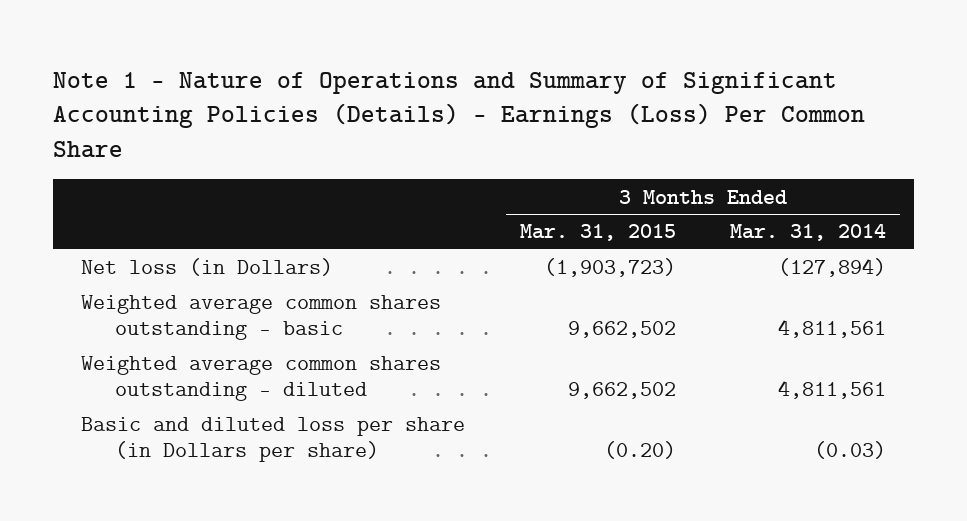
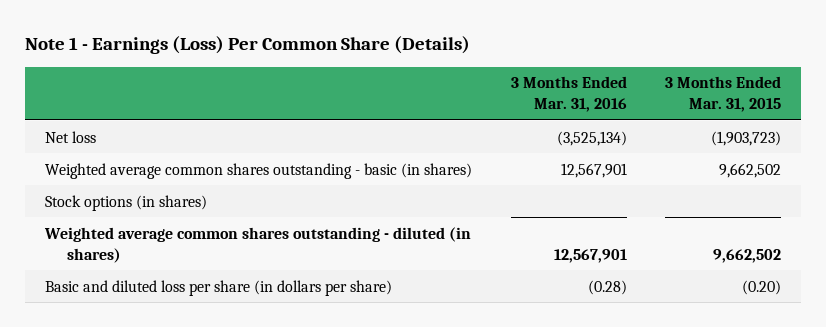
- Note 1 - Nature of Operations and Summary of Significant Accounting Policies (Details) - Earnings (Loss) Per Common Share
+ Note 1 - Earnings (Loss) Per Common Share (Details)
- | 3 Months Ended Mar. 31, 2015 | 3 Months Ended Mar. 31, 2014
+ | 3 Months Ended Mar. 31, 2016 | 3 Months Ended Mar. 31, 2015
- Net loss (in Dollars) | (1,903,723) | (127,894)
- Weighted average common shares outstanding - basic | 9,662,502 | 4,811,561
- Weighted average common shares outstanding - diluted | 9,662,502 | 4,811,561
- Basic and diluted loss per share (in Dollars per share) | (0.20) | (0.03)
+ Net loss | (3,525,134) | (1,903,723)
+ Weighted average common shares outstanding - basic (in shares) | 12,567,901 | 9,662,502
+ Stock options (in shares)
+ Weighted average common shares outstanding - diluted (in shares) | 12,567,901 | 9,662,502
+ Basic and diluted loss per share (in dollars per share) | (0.28) | (0.20)

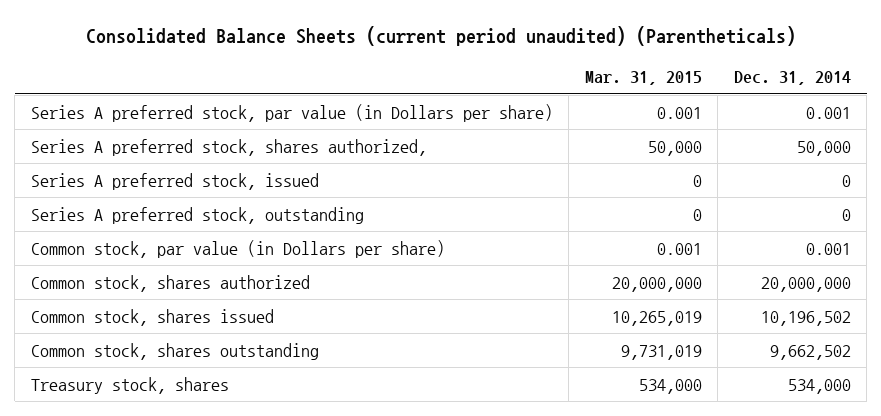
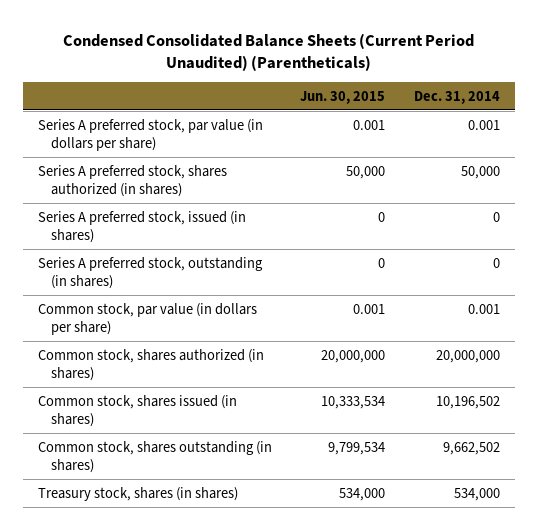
- Consolidated Balance Sheets (current period unaudited) (Parentheticals)
+ Condensed Consolidated Balance Sheets (Current Period Unaudited) (Parentheticals)
- | Mar. 31, 2015 | Dec. 31, 2014
+ | Jun. 30, 2015 | Dec. 31, 2014
- Series A preferred stock, par value (in Dollars per share) | 0.001 | 0.001
- Series A preferred stock, shares authorized, | 50,000 | 50,000
- Series A preferred stock, issued | 0 | 0
- Series A preferred stock, outstanding | 0 | 0
- Common stock, par value (in Dollars per share) | 0.001 | 0.001
- Common stock, shares authorized | 20,000,000 | 20,000,000
- Common stock, shares issued | 10,265,019 | 10,196,502
- Common stock, shares outstanding | 9,731,019 | 9,662,502
- Treasury stock, shares | 534,000 | 534,000
+ Series A preferred stock, par value (in dollars per share) | 0.001 | 0.001
+ Series A preferred stock, shares authorized (in shares) | 50,000 | 50,000
+ Series A preferred stock, issued (in shares) | 0 | 0
+ Series A preferred stock, outstanding (in shares) | 0 | 0
+ Common stock, par value (in dollars per share) | 0.001 | 0.001
+ Common stock, shares authorized (in shares) | 20,000,000 | 20,000,000
+ Common stock, shares issued (in shares) | 10,333,534 | 10,196,502
+ Common stock, shares outstanding (in shares) | 9,799,534 | 9,662,502
+ Treasury stock, shares (in shares) | 534,000 | 534,000

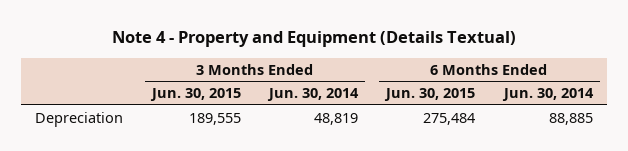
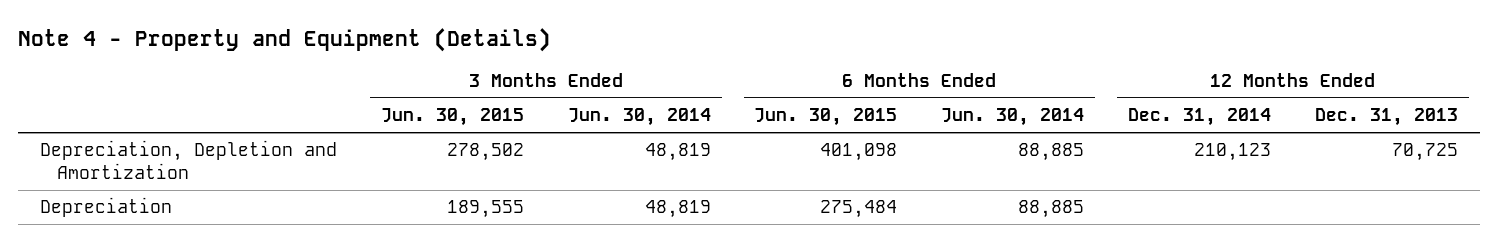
- Note 4 - Property and Equipment (Details Textual)
+ Note 4 - Property and Equipment (Details)
- | 3 Months Ended Jun. 30, 2015 | 3 Months Ended Jun. 30, 2014 | 6 Months Ended Jun. 30, 2015 | 6 Months Ended Jun. 30, 2014
+ | 3 Months Ended Jun. 30, 2015 | 3 Months Ended Jun. 30, 2014 | 6 Months Ended Jun. 30, 2015 | 6 Months Ended Jun. 30, 2014 | 12 Months Ended Dec. 31, 2014 | 12 Months Ended Dec. 31, 2013
+ Depreciation, Depletion and Amortization | 278,502 | 48,819 | 401,098 | 88,885 | 210,123 | 70,725

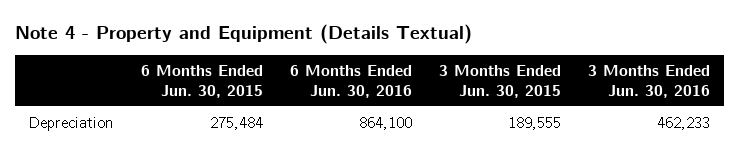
- Note 4 - Property and Equipment (Details)
+ Note 4 - Property and Equipment (Details Textual)
- | 3 Months Ended Jun. 30, 2015 | 3 Months Ended Jun. 30, 2014 | 6 Months Ended Jun. 30, 2015 | 6 Months Ended Jun. 30, 2014 | 12 Months Ended Dec. 31, 2014 | 12 Months Ended Dec. 31, 2013
+ | 6 Months Ended Jun. 30, 2015 | 6 Months Ended Jun. 30, 2016 | 3 Months Ended Jun. 30, 2015 | 3 Months Ended Jun. 30, 2016
- Depreciation, Depletion and Amortization | 278,502 | 48,819 | 401,098 | 88,885 | 210,123 | 70,725

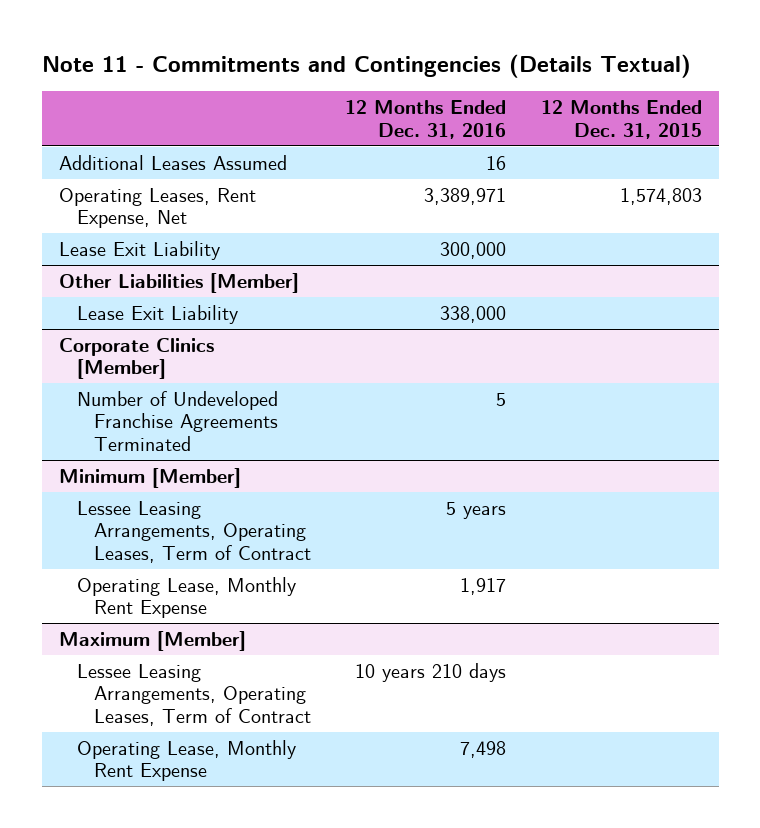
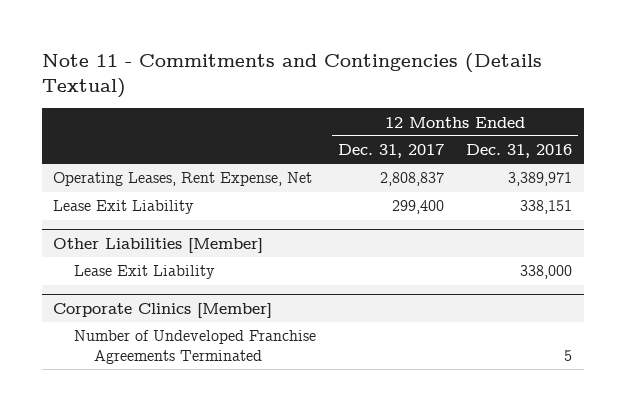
- | 12 Months Ended Dec. 31, 2016 | 12 Months Ended Dec. 31, 2015
+ | 12 Months Ended Dec. 31, 2017 | 12 Months Ended Dec. 31, 2016
- Additional Leases Assumed | 16 |
- Lease Exit Liability | 300,000 |
+ Lease Exit Liability | 299,400 | 338,151
- Minimum [Member]
- Lessee Leasing Arrangements, Operating Leases, Term of Contract | 5 years |
- Operating Lease, Monthly Rent Expense | 1,917 |
- Maximum [Member]
- Lessee Leasing Arrangements, Operating Leases, Term of Contract | 10 years 210 days |
- Operating Lease, Monthly Rent Expense | 7,498 |

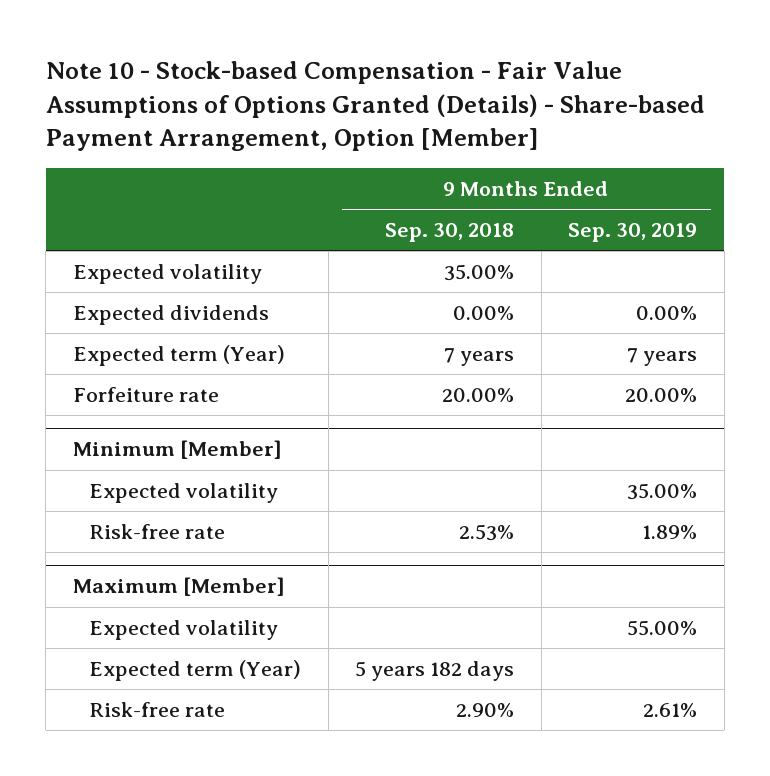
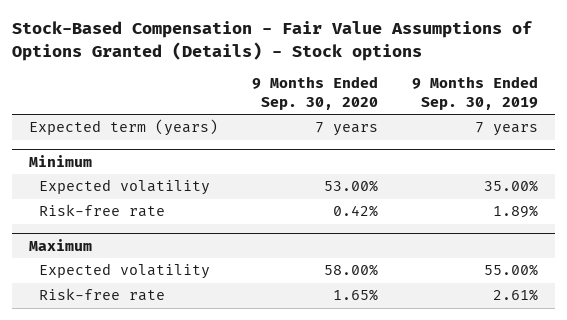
- Note 10 - Stock-based Compensation - Fair Value Assumptions of Options Granted (Details) - Share-based Payment Arrangement, Option [Member]
+ Stock-Based Compensation - Fair Value Assumptions of Options Granted (Details) - Stock options
- | 9 Months Ended Sep. 30, 2018 | 9 Months Ended Sep. 30, 2019
+ | 9 Months Ended Sep. 30, 2020 | 9 Months Ended Sep. 30, 2019
- Expected volatility | 35.00% |
- Expected dividends | 0.00% | 0.00%
- Expected term (Year) | 7 years | 7 years
- Forfeiture rate | 20.00% | 20.00%
- Minimum [Member]
+ Expected term (years) | 7 years | 7 years
+ Minimum
- Maximum [Member]
+ Maximum
- Expected term (Year) | 5 years 182 days |

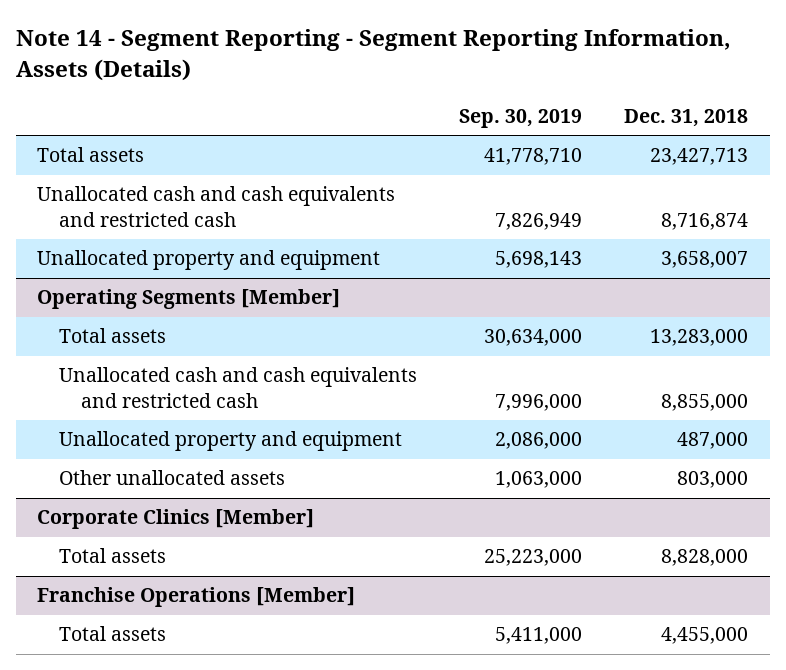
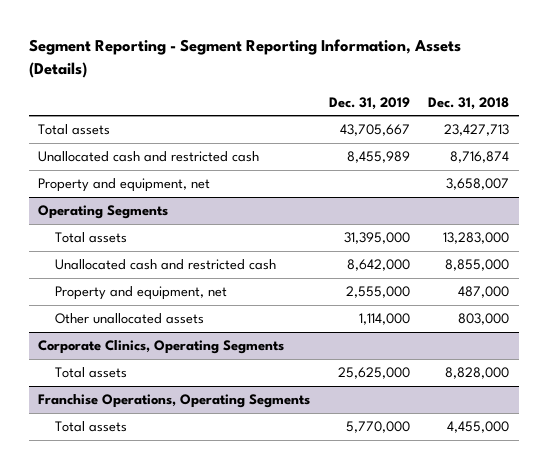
- Note 14 - Segment Reporting - Segment Reporting Information, Assets (Details)
+ Segment Reporting - Segment Reporting Information, Assets (Details)
- | Sep. 30, 2019 | Dec. 31, 2018
+ | Dec. 31, 2019 | Dec. 31, 2018
- Unallocated cash and cash equivalents and restricted cash | 7,826,949 | 8,716,874
- Unallocated property and equipment | 5,698,143 | 3,658,007
- Operating Segments [Member]
+ Unallocated cash and restricted cash | 8,455,989 | 8,716,874
+ Property and equipment, net | | 3,658,007
+ Operating Segments
- Unallocated cash and cash equivalents and restricted cash | 7,996,000 | 8,855,000
- Unallocated property and equipment | 2,086,000 | 487,000
+ Unallocated cash and restricted cash | 8,642,000 | 8,855,000
+ Property and equipment, net | 2,555,000 | 487,000
- Corporate Clinics [Member]
+ Corporate Clinics, Operating Segments
- Franchise Operations [Member]
+ Franchise Operations, Operating Segments

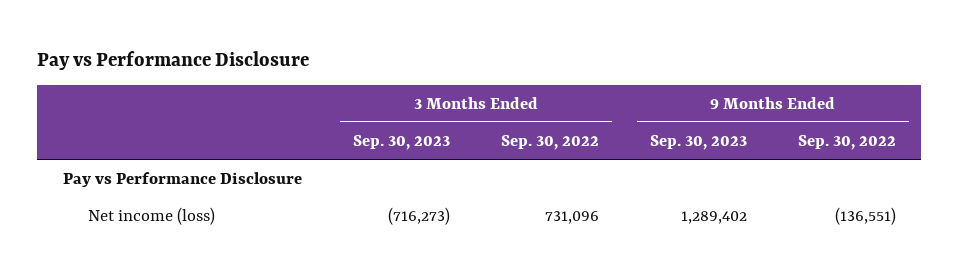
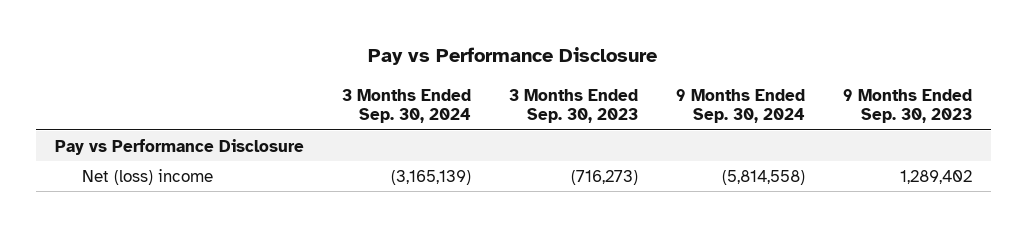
- | 3 Months Ended Sep. 30, 2023 | 3 Months Ended Sep. 30, 2022 | 9 Months Ended Sep. 30, 2023 | 9 Months Ended Sep. 30, 2022
+ | 3 Months Ended Sep. 30, 2024 | 3 Months Ended Sep. 30, 2023 | 9 Months Ended Sep. 30, 2024 | 9 Months Ended Sep. 30, 2023
- Net income (loss) | (716,273) | 731,096 | 1,289,402 | (136,551)
+ Net (loss) income | (3,165,139) | (716,273) | (5,814,558) | 1,289,402

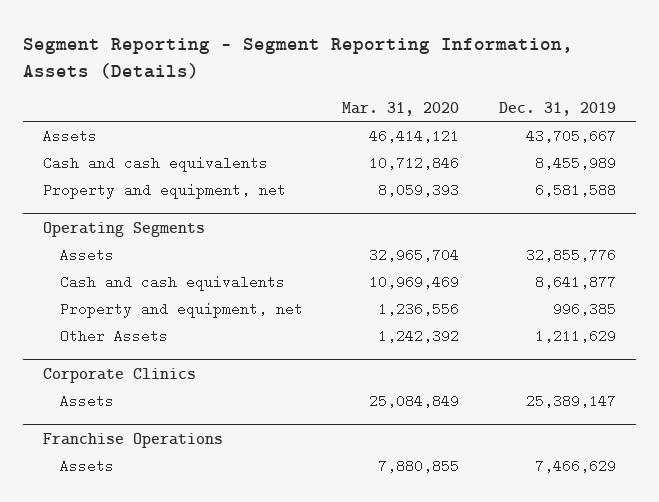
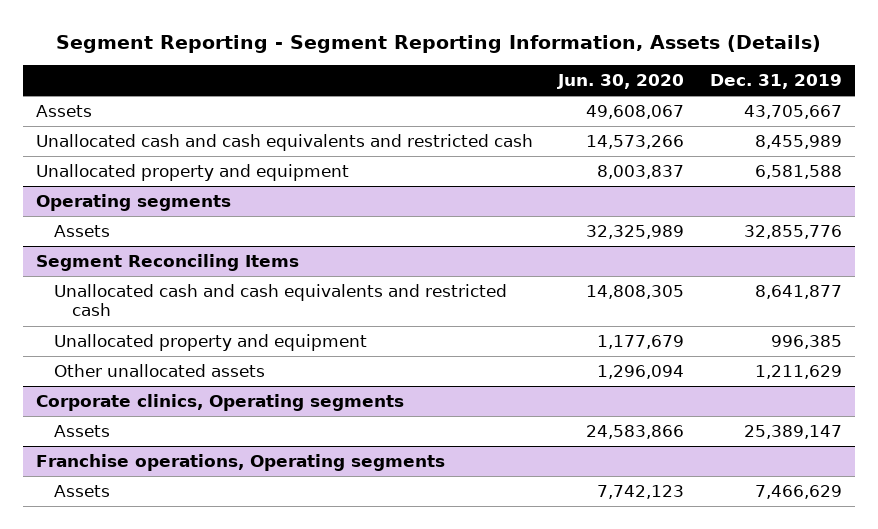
- | Mar. 31, 2020 | Dec. 31, 2019
+ | Jun. 30, 2020 | Dec. 31, 2019
- Cash and cash equivalents | 10,712,846 | 8,455,989
- Property and equipment, net | 8,059,393 | 6,581,588
- Operating Segments
+ Unallocated cash and cash equivalents and restricted cash | 14,573,266 | 8,455,989
+ Unallocated property and equipment | 8,003,837 | 6,581,588
+ Operating segments
- Cash and cash equivalents | 10,969,469 | 8,641,877
- Property and equipment, net | 1,236,556 | 996,385
- Other Assets | 1,242,392 | 1,211,629
- Corporate Clinics
+ Segment Reconciling Items
+ Unallocated cash and cash equivalents and restricted cash | 14,808,305 | 8,641,877
+ Unallocated property and equipment | 1,177,679 | 996,385
+ Other unallocated assets | 1,296,094 | 1,211,629
+ Corporate clinics, Operating segments
- Franchise Operations
+ Franchise operations, Operating segments

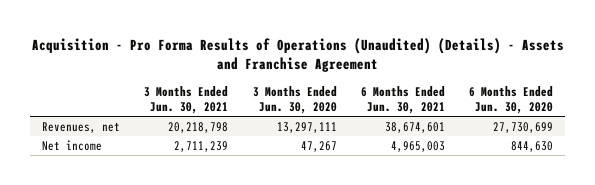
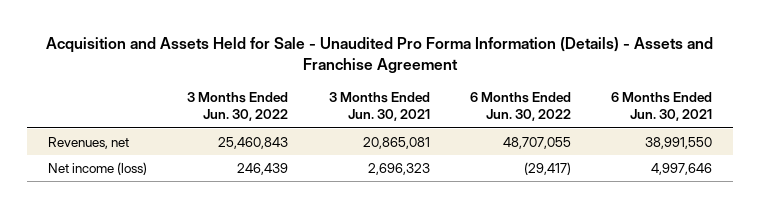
- Acquisition - Pro Forma Results of Operations (Unaudited) (Details) - Assets and Franchise Agreement
+ Acquisition and Assets Held for Sale - Unaudited Pro Forma Information (Details) - Assets and Franchise Agreement
- | 3 Months Ended Jun. 30, 2021 | 3 Months Ended Jun. 30, 2020 | 6 Months Ended Jun. 30, 2021 | 6 Months Ended Jun. 30, 2020
+ | 3 Months Ended Jun. 30, 2022 | 3 Months Ended Jun. 30, 2021 | 6 Months Ended Jun. 30, 2022 | 6 Months Ended Jun. 30, 2021
- Revenues, net | 20,218,798 | 13,297,111 | 38,674,601 | 27,730,699
- Net income | 2,711,239 | 47,267 | 4,965,003 | 844,630
+ Revenues, net | 25,460,843 | 20,865,081 | 48,707,055 | 38,991,550
+ Net income (loss) | 246,439 | 2,696,323 | (29,417) | 4,997,646

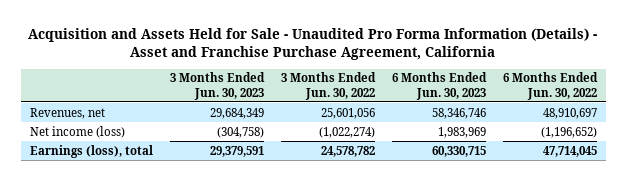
- Acquisition and Assets Held for Sale - Unaudited Pro Forma Information (Details) - Assets and Franchise Agreement
+ Acquisition and Assets Held for Sale - Unaudited Pro Forma Information (Details) - Asset and Franchise Purchase Agreement, California
- | 3 Months Ended Jun. 30, 2022 | 3 Months Ended Jun. 30, 2021 | 6 Months Ended Jun. 30, 2022 | 6 Months Ended Jun. 30, 2021
+ | 3 Months Ended Jun. 30, 2023 | 3 Months Ended Jun. 30, 2022 | 6 Months Ended Jun. 30, 2023 | 6 Months Ended Jun. 30, 2022
- Revenues, net | 25,460,843 | 20,865,081 | 48,707,055 | 38,991,550
- Net income (loss) | 246,439 | 2,696,323 | (29,417) | 4,997,646
+ Revenues, net | 29,684,349 | 25,601,056 | 58,346,746 | 48,910,697
+ Net income (loss) | (304,758) | (1,022,274) | 1,983,969 | (1,196,652)
+ Earnings (loss), total | 29,379,591 | 24,578,782 | 60,330,715 | 47,714,045

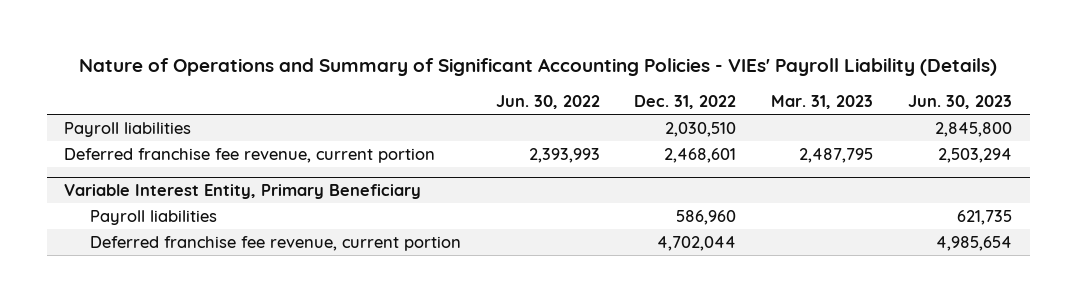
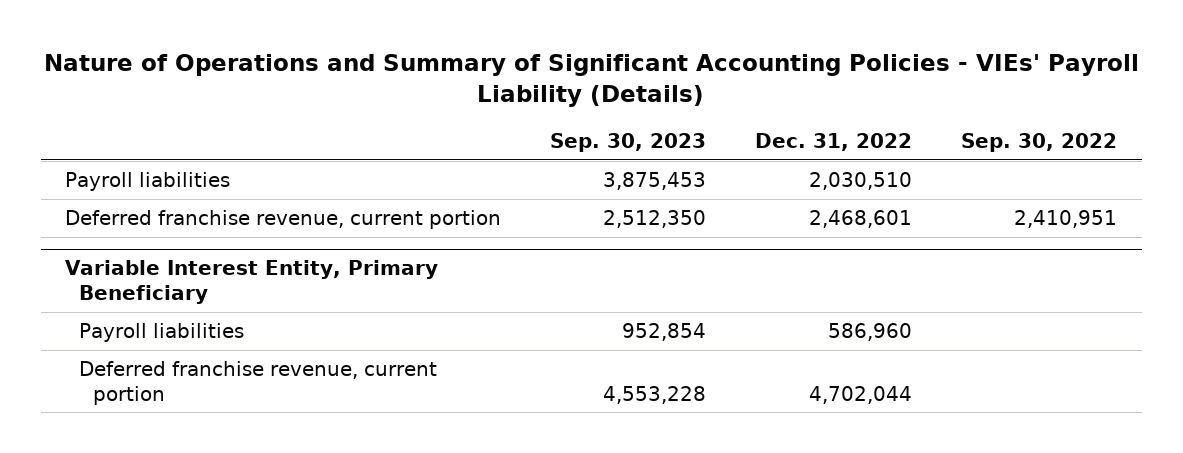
- | Jun. 30, 2022 | Dec. 31, 2022 | Mar. 31, 2023 | Jun. 30, 2023
+ | Sep. 30, 2023 | Dec. 31, 2022 | Sep. 30, 2022
- Deferred franchise fee revenue, current portion | 2,393,993 | 2,468,601 | 2,487,795 | 2,503,294
+ Deferred franchise revenue, current portion | 2,512,350 | 2,468,601 | 2,410,951
@ Variable Interest Entity, Primary Beneficiary
- Deferred franchise fee revenue, current portion | | 4,702,044 | | 4,985,654
+ Deferred franchise revenue, current portion | 4,553,228 | 4,702,044 |

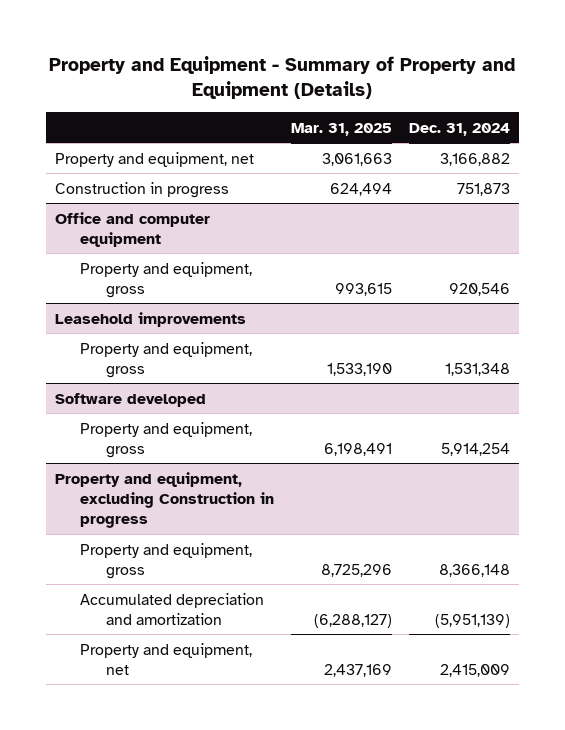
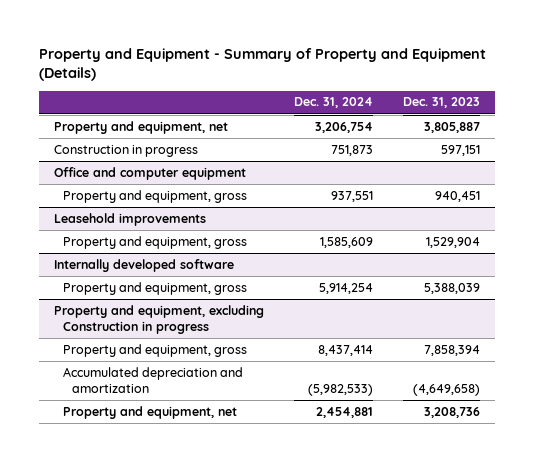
- | Mar. 31, 2025 | Dec. 31, 2024
+ | Dec. 31, 2024 | Dec. 31, 2023
- Property and equipment, net | 3,061,663 | 3,166,882
+ Property and equipment, net | 3,206,754 | 3,805,887
@ Office and computer equipment
- Property and equipment, gross | 993,615 | 920,546
+ Property and equipment, gross | 937,551 | 940,451
@ Leasehold improvements
- Property and equipment, gross | 1,533,190 | 1,531,348
- Software developed
@ Leasehold improvements
+ Property and equipment, gross | 1,585,609 | 1,529,904
+ Internally developed software
@ Property and equipment, excluding Construction in progress
- Property and equipment, gross | 8,725,296 | 8,366,148
- Accumulated depreciation and amortization | (6,288,127) | (5,951,139)
- Property and equipment, net | 2,437,169 | 2,415,009
+ Property and equipment, gross | 8,437,414 | 7,858,394
+ Accumulated depreciation and amortization | (5,982,533) | (4,649,658)
+ Property and equipment, net | 2,454,881 | 3,208,736

